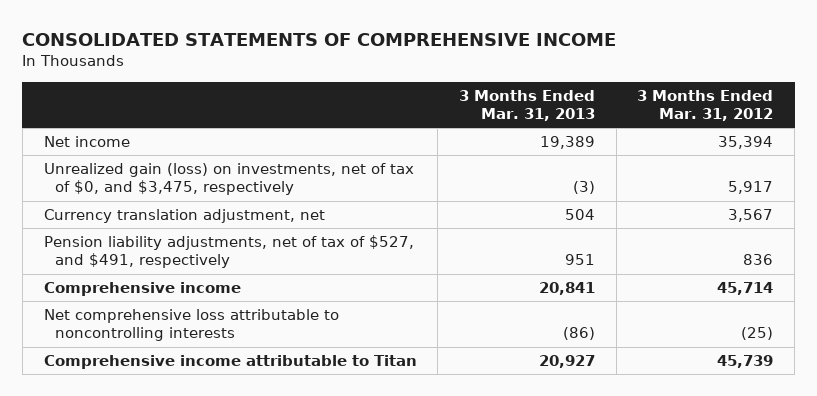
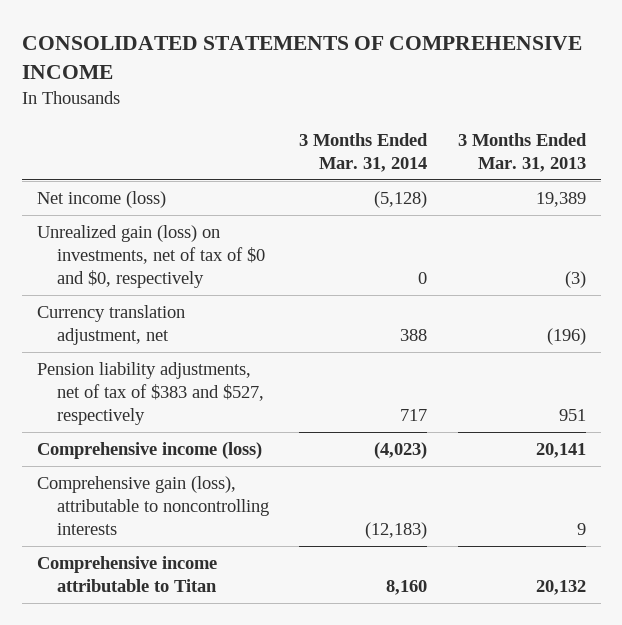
- | 3 Months Ended Mar. 31, 2013 | 3 Months Ended Mar. 31, 2012
+ | 3 Months Ended Mar. 31, 2014 | 3 Months Ended Mar. 31, 2013
- Net income | 19,389 | 35,394
- Unrealized gain (loss) on investments, net of tax of $0, and $3,475, respectively | (3) | 5,917
- Currency translation adjustment, net | 504 | 3,567
- Pension liability adjustments, net of tax of $527, and $491, respectively | 951 | 836
- Comprehensive income | 20,841 | 45,714
- Net comprehensive loss attributable to noncontrolling interests | (86) | (25)
- Comprehensive income attributable to Titan | 20,927 | 45,739
+ Net income (loss) | (5,128) | 19,389
+ Unrealized gain (loss) on investments, net of tax of $0 and $0, respectively | 0 | (3)
+ Currency translation adjustment, net | 388 | (196)
+ Pension liability adjustments, net of tax of $383 and $527, respectively | 717 | 951
+ Comprehensive income (loss) | (4,023) | 20,141
+ Comprehensive gain (loss), attributable to noncontrolling interests | (12,183) | 9
+ Comprehensive income attributable to Titan | 8,160 | 20,132

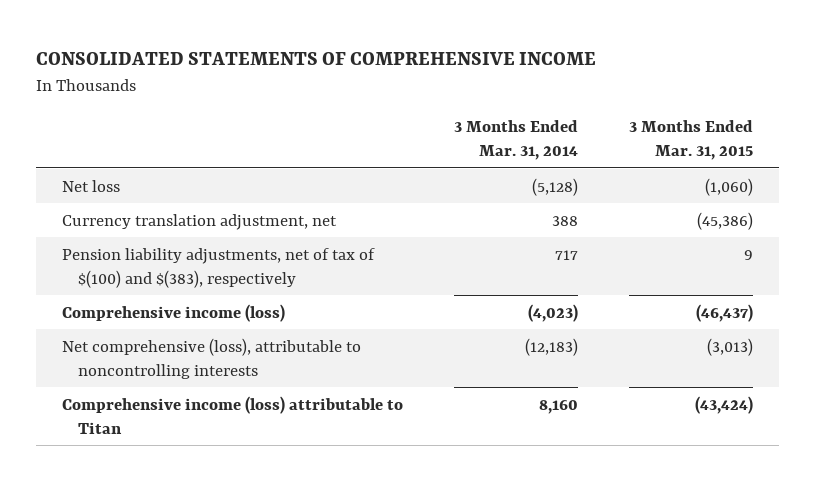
- | 3 Months Ended Mar. 31, 2014 | 3 Months Ended Mar. 31, 2013
+ | 3 Months Ended Mar. 31, 2014 | 3 Months Ended Mar. 31, 2015
- Net income (loss) | (5,128) | 19,389
- Unrealized gain (loss) on investments, net of tax of $0 and $0, respectively | 0 | (3)
+ Net loss | (5,128) | (1,060)
- Pension liability adjustments, net of tax of $383 and $527, respectively | 717 | 951
+ Pension liability adjustments, net of tax of $(100) and $(383), respectively | 717 | 9
- Comprehensive gain (loss), attributable to noncontrolling interests | (12,183) | 9
- Comprehensive income attributable to Titan | 8,160 | 20,132
+ Net comprehensive (loss), attributable to noncontrolling interests | (12,183) | (3,013)
+ Comprehensive income (loss) attributable to Titan | 8,160 | (43,424)

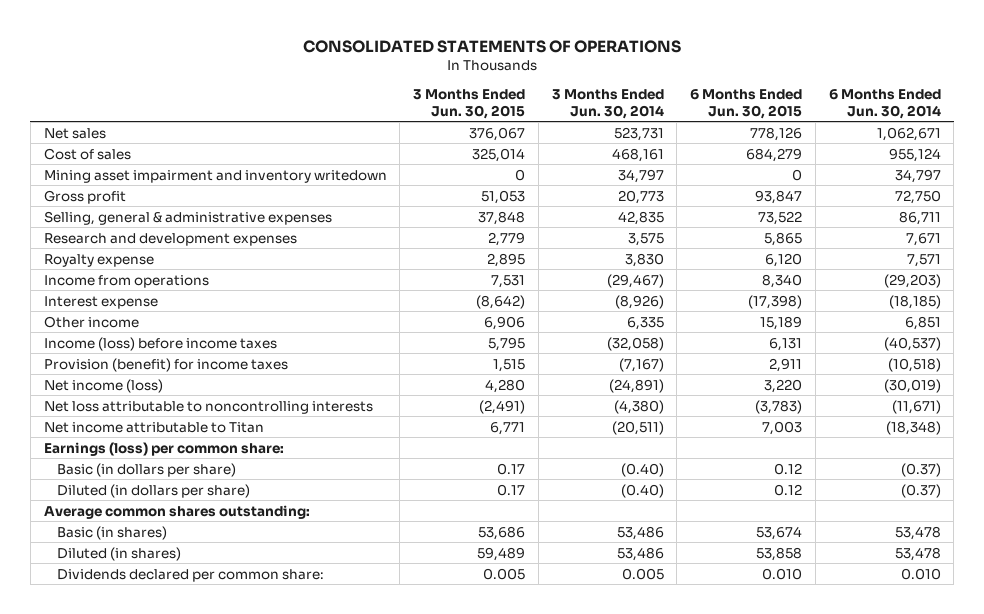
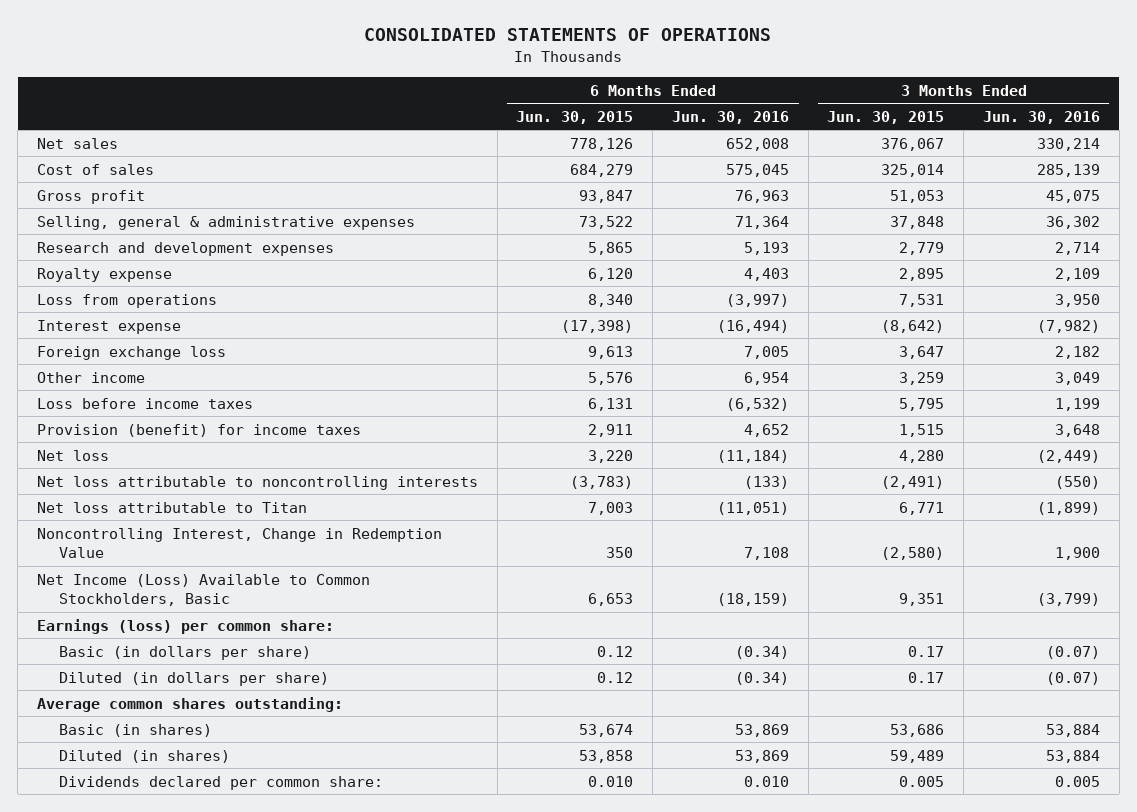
- | 3 Months Ended Jun. 30, 2015 | 3 Months Ended Jun. 30, 2014 | 6 Months Ended Jun. 30, 2015 | 6 Months Ended Jun. 30, 2014
+ | 6 Months Ended Jun. 30, 2015 | 6 Months Ended Jun. 30, 2016 | 3 Months Ended Jun. 30, 2015 | 3 Months Ended Jun. 30, 2016
- Mining asset impairment and inventory writedown | 0 | 34,797 | 0 | 34,797
- Income from operations | 7,531 | (29,467) | 8,340 | (29,203)
+ Loss from operations | 8,340 | (3,997) | 7,531 | 3,950
- Other income | 6,906 | 6,335 | 15,189 | 6,851
- Income (loss) before income taxes | 5,795 | (32,058) | 6,131 | (40,537)
+ Foreign exchange loss | 9,613 | 7,005 | 3,647 | 2,182
+ Other income | 5,576 | 6,954 | 3,259 | 3,049
+ Loss before income taxes | 6,131 | (6,532) | 5,795 | 1,199
- Net income (loss) | 4,280 | (24,891) | 3,220 | (30,019)
+ Net loss | 3,220 | (11,184) | 4,280 | (2,449)
- Net income attributable to Titan | 6,771 | (20,511) | 7,003 | (18,348)
+ Net loss attributable to Titan | 7,003 | (11,051) | 6,771 | (1,899)
+ Noncontrolling Interest, Change in Redemption Value | 350 | 7,108 | (2,580) | 1,900
+ Net Income (Loss) Available to Common Stockholders, Basic | 6,653 | (18,159) | 9,351 | (3,799)

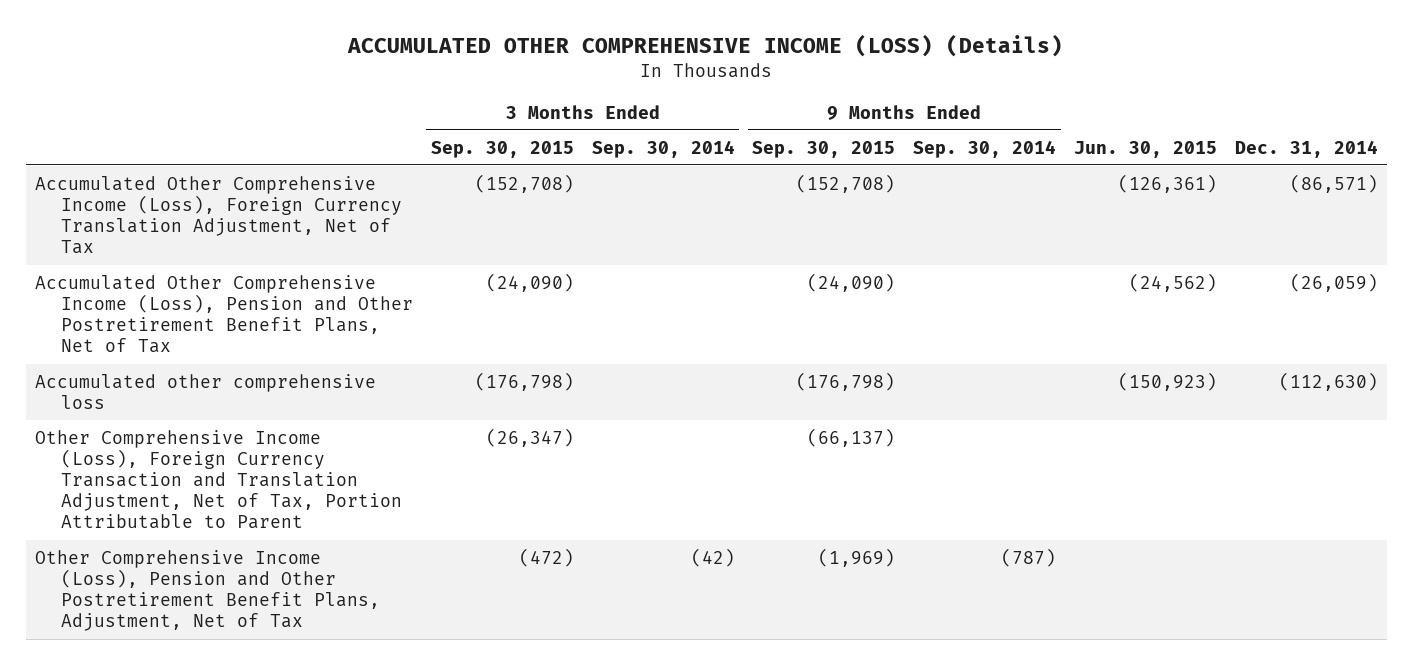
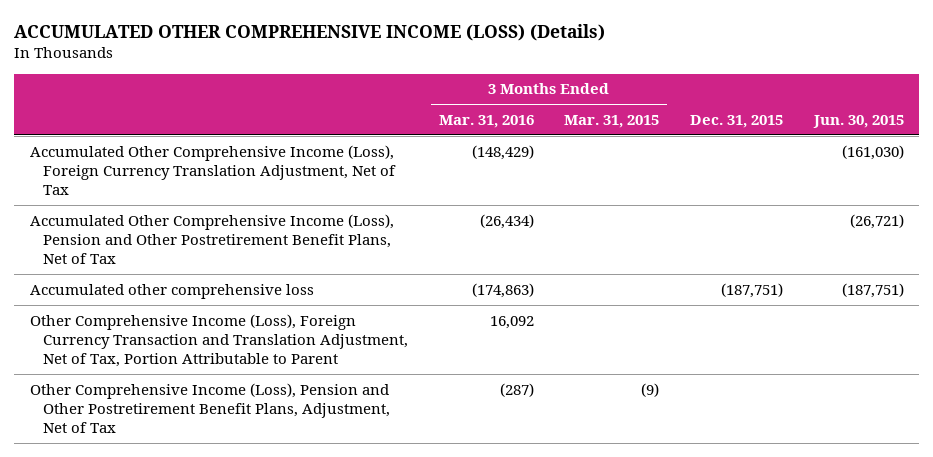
- | 3 Months Ended Sep. 30, 2015 | 3 Months Ended Sep. 30, 2014 | 9 Months Ended Sep. 30, 2015 | 9 Months Ended Sep. 30, 2014 | Jun. 30, 2015 | Dec. 31, 2014
+ | 3 Months Ended Mar. 31, 2016 | 3 Months Ended Mar. 31, 2015 | Dec. 31, 2015 | Jun. 30, 2015
- Accumulated Other Comprehensive Income (Loss), Foreign Currency Translation Adjustment, Net of Tax | (152,708) | | (152,708) | | (126,361) | (86,571)
- Accumulated Other Comprehensive Income (Loss), Pension and Other Postretirement Benefit Plans, Net of Tax | (24,090) | | (24,090) | | (24,562) | (26,059)
- Accumulated other comprehensive loss | (176,798) | | (176,798) | | (150,923) | (112,630)
+ Accumulated Other Comprehensive Income (Loss), Foreign Currency Translation Adjustment, Net of Tax | (148,429) | | | (161,030)
+ Accumulated Other Comprehensive Income (Loss), Pension and Other Postretirement Benefit Plans, Net of Tax | (26,434) | | | (26,721)
+ Accumulated other comprehensive loss | (174,863) | | (187,751) | (187,751)

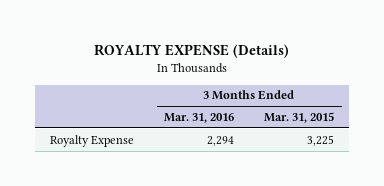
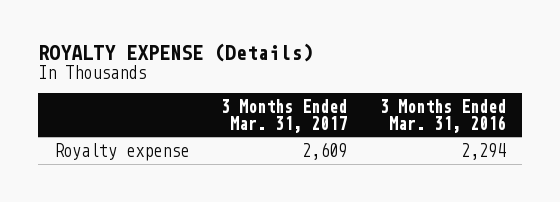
- | 3 Months Ended Mar. 31, 2016 | 3 Months Ended Mar. 31, 2015
+ | 3 Months Ended Mar. 31, 2017 | 3 Months Ended Mar. 31, 2016
- Royalty Expense | 2,294 | 3,225
+ Royalty expense | 2,609 | 2,294

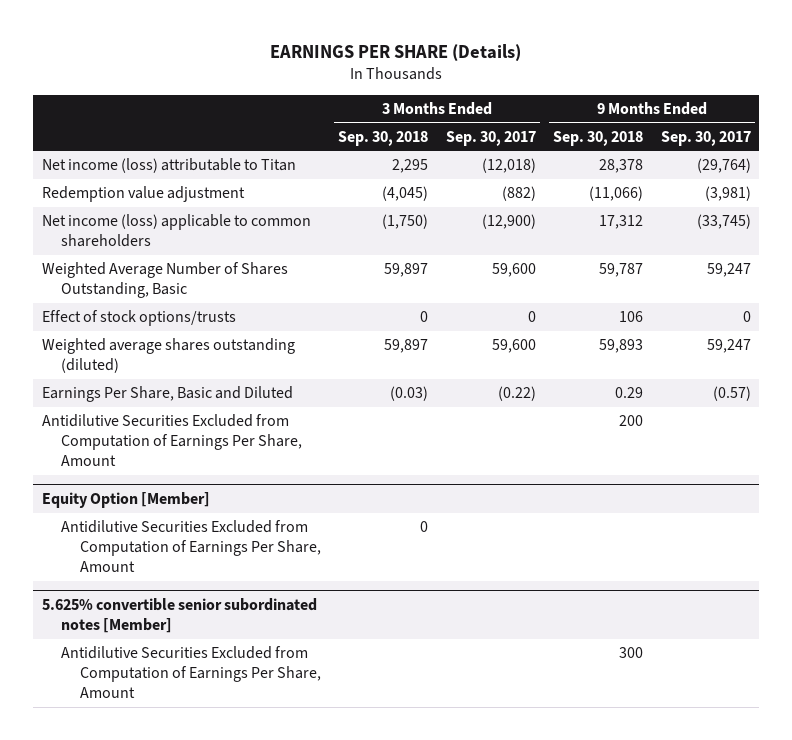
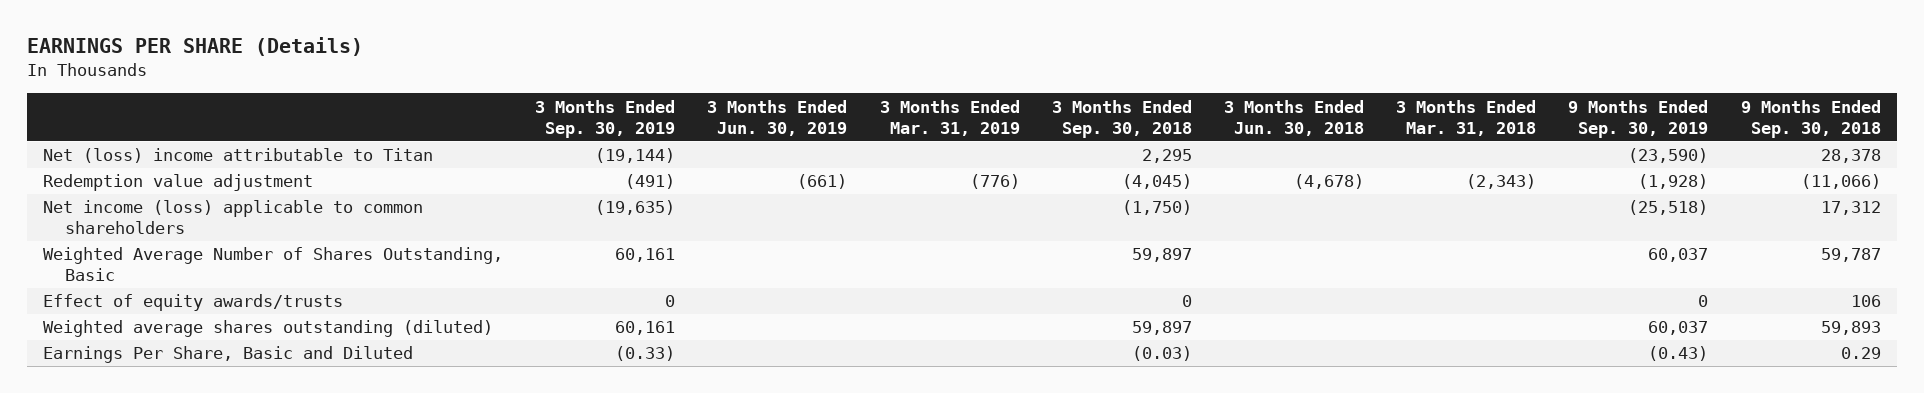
- | 3 Months Ended Sep. 30, 2018 | 3 Months Ended Sep. 30, 2017 | 9 Months Ended Sep. 30, 2018 | 9 Months Ended Sep. 30, 2017
+ | 3 Months Ended Sep. 30, 2019 | 3 Months Ended Jun. 30, 2019 | 3 Months Ended Mar. 31, 2019 | 3 Months Ended Sep. 30, 2018 | 3 Months Ended Jun. 30, 2018 | 3 Months Ended Mar. 31, 2018 | 9 Months Ended Sep. 30, 2019 | 9 Months Ended Sep. 30, 2018
- Net income (loss) attributable to Titan | 2,295 | (12,018) | 28,378 | (29,764)
+ Net (loss) income attributable to Titan | (19,144) | | | 2,295 | | | (23,590) | 28,378
- Effect of stock options/trusts | 0 | 0 | 106 | 0
+ Effect of equity awards/trusts | 0 | | | 0 | | | 0 | 106
- Antidilutive Securities Excluded from Computation of Earnings Per Share, Amount | | | 200 |
- Equity Option [Member]
- Antidilutive Securities Excluded from Computation of Earnings Per Share, Amount | 0 | | |
- 5.625% convertible senior subordinated notes [Member]
- Antidilutive Securities Excluded from Computation of Earnings Per Share, Amount | | | 300 |

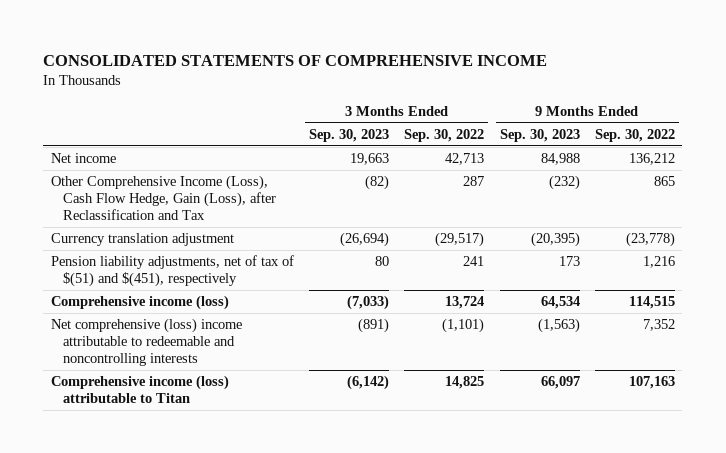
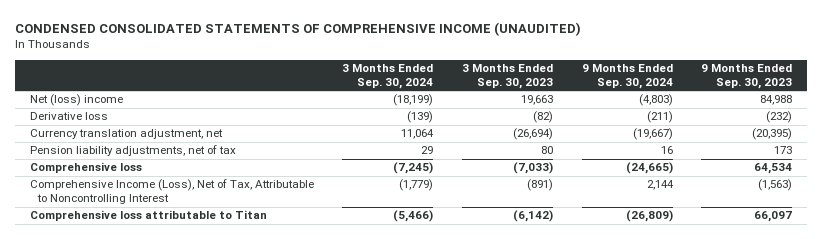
- CONSOLIDATED STATEMENTS OF COMPREHENSIVE INCOME
+ CONDENSED CONSOLIDATED STATEMENTS OF COMPREHENSIVE INCOME (UNAUDITED)
- | 3 Months Ended Sep. 30, 2023 | 3 Months Ended Sep. 30, 2022 | 9 Months Ended Sep. 30, 2023 | 9 Months Ended Sep. 30, 2022
+ | 3 Months Ended Sep. 30, 2024 | 3 Months Ended Sep. 30, 2023 | 9 Months Ended Sep. 30, 2024 | 9 Months Ended Sep. 30, 2023
- Net income | 19,663 | 42,713 | 84,988 | 136,212
- Other Comprehensive Income (Loss), Cash Flow Hedge, Gain (Loss), after Reclassification and Tax | (82) | 287 | (232) | 865
- Currency translation adjustment | (26,694) | (29,517) | (20,395) | (23,778)
- Pension liability adjustments, net of tax of $(51) and $(451), respectively | 80 | 241 | 173 | 1,216
- Comprehensive income (loss) | (7,033) | 13,724 | 64,534 | 114,515
- Net comprehensive (loss) income attributable to redeemable and noncontrolling interests | (891) | (1,101) | (1,563) | 7,352
- Comprehensive income (loss) attributable to Titan | (6,142) | 14,825 | 66,097 | 107,163
+ Net (loss) income | (18,199) | 19,663 | (4,803) | 84,988
+ Derivative loss | (139) | (82) | (211) | (232)
+ Currency translation adjustment, net | 11,064 | (26,694) | (19,667) | (20,395)
+ Pension liability adjustments, net of tax | 29 | 80 | 16 | 173
+ Comprehensive loss | (7,245) | (7,033) | (24,665) | 64,534
+ Comprehensive Income (Loss), Net of Tax, Attributable to Noncontrolling Interest | (1,779) | (891) | 2,144 | (1,563)
+ Comprehensive loss attributable to Titan | (5,466) | (6,142) | (26,809) | 66,097

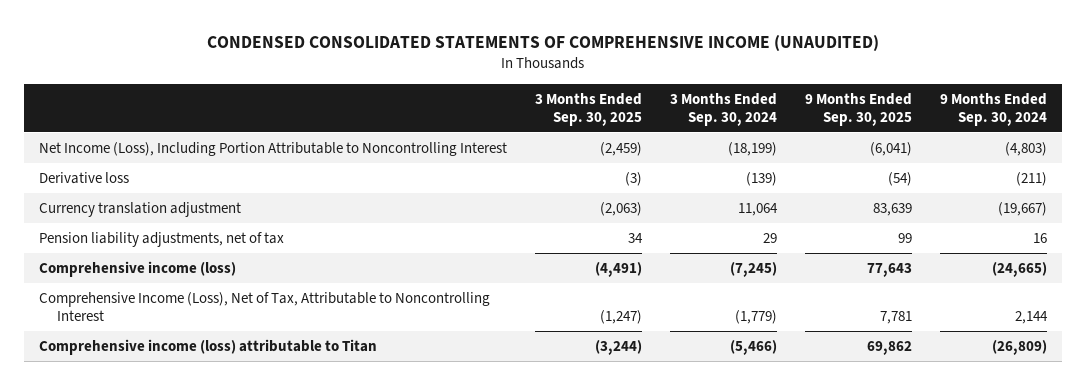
- | 3 Months Ended Sep. 30, 2024 | 3 Months Ended Sep. 30, 2023 | 9 Months Ended Sep. 30, 2024 | 9 Months Ended Sep. 30, 2023
+ | 3 Months Ended Sep. 30, 2025 | 3 Months Ended Sep. 30, 2024 | 9 Months Ended Sep. 30, 2025 | 9 Months Ended Sep. 30, 2024
- Net (loss) income | (18,199) | 19,663 | (4,803) | 84,988
+ Net Income (Loss), Including Portion Attributable to Noncontrolling Interest | (2,459) | (18,199) | (6,041) | (4,803)
- Currency translation adjustment, net | 11,064 | (26,694) | (19,667) | (20,395)
+ Currency translation adjustment | (2,063) | 11,064 | 83,639 | (19,667)
- Comprehensive loss | (7,245) | (7,033) | (24,665) | 64,534
+ Comprehensive income (loss) | (4,491) | (7,245) | 77,643 | (24,665)
- Comprehensive loss attributable to Titan | (5,466) | (6,142) | (26,809) | 66,097
+ Comprehensive income (loss) attributable to Titan | (3,244) | (5,466) | 69,862 | (26,809)

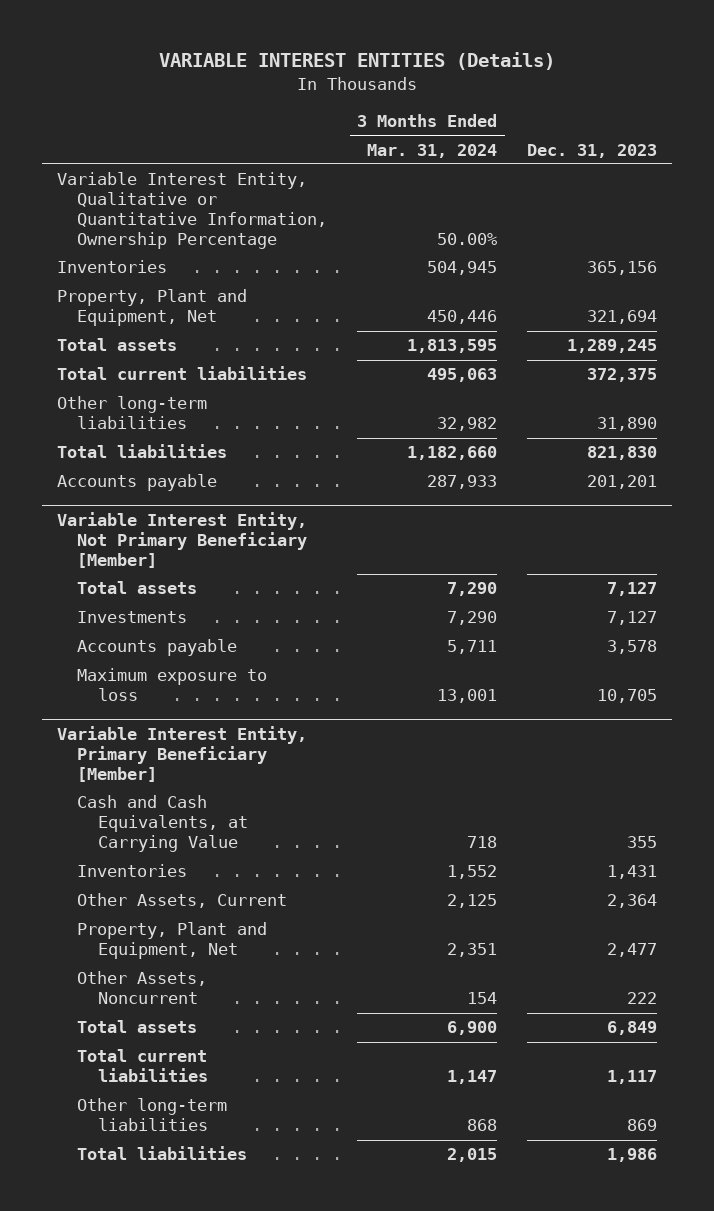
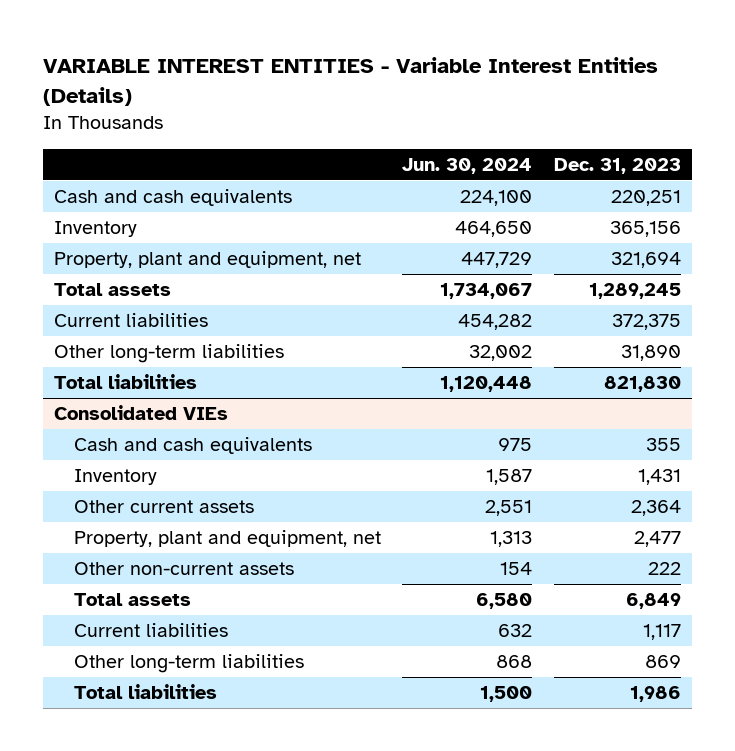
- VARIABLE INTEREST ENTITIES (Details)
+ VARIABLE INTEREST ENTITIES - Variable Interest Entities (Details)
- | 3 Months Ended Mar. 31, 2024 | Dec. 31, 2023
+ | Jun. 30, 2024 | Dec. 31, 2023
- Variable Interest Entity, Qualitative or Quantitative Information, Ownership Percentage | 50.00% |
- Inventories | 504,945 | 365,156
- Property, Plant and Equipment, Net | 450,446 | 321,694
+ Cash and cash equivalents | 224,100 | 220,251
+ Inventory | 464,650 | 365,156
+ Property, plant and equipment, net | 447,729 | 321,694
- Total current liabilities | 495,063 | 372,375
+ Current liabilities | 454,282 | 372,375
- Accounts payable | 287,933 | 201,201
- Variable Interest Entity, Not Primary Beneficiary [Member]
- Total assets | 7,290 | 7,127
- Investments | 7,290 | 7,127
- Accounts payable | 5,711 | 3,578
- Maximum exposure to loss | 13,001 | 10,705
- Variable Interest Entity, Primary Beneficiary [Member]
- Cash and Cash Equivalents, at Carrying Value | 718 | 355
- Inventories | 1,552 | 1,431
- Other Assets, Current | 2,125 | 2,364
- Property, Plant and Equipment, Net | 2,351 | 2,477
- Other Assets, Noncurrent | 154 | 222
+ Consolidated VIEs
+ Cash and cash equivalents | 975 | 355
+ Inventory | 1,587 | 1,431
+ Other current assets | 2,551 | 2,364
+ Property, plant and equipment, net | 1,313 | 2,477
+ Other non-current assets | 154 | 222
- Total current liabilities | 1,147 | 1,117
+ Current liabilities | 632 | 1,117

